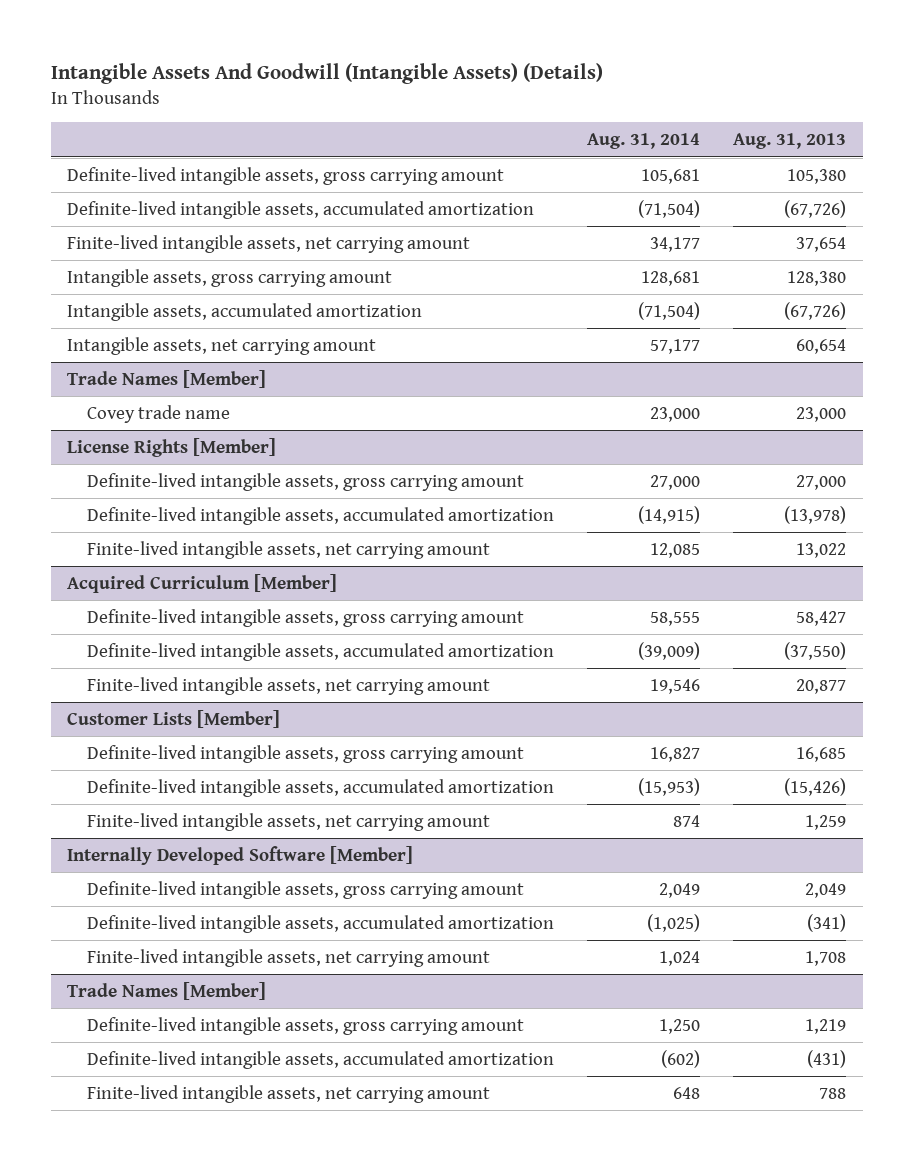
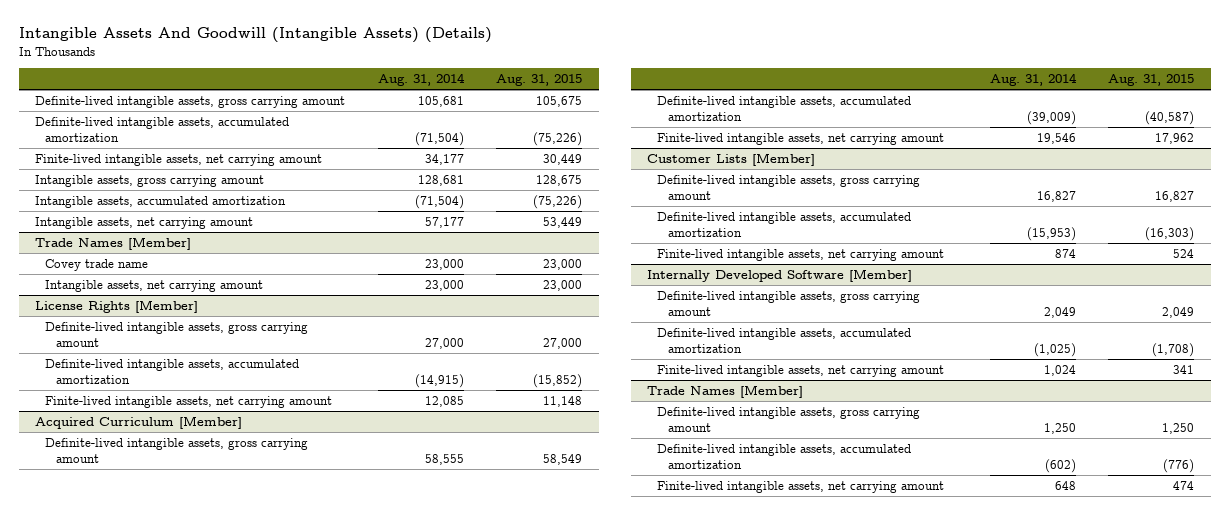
- | Aug. 31, 2014 | Aug. 31, 2013
+ | Aug. 31, 2014 | Aug. 31, 2015
@ Trade Names [Member]
+ Intangible assets, net carrying amount | 23,000 | 23,000

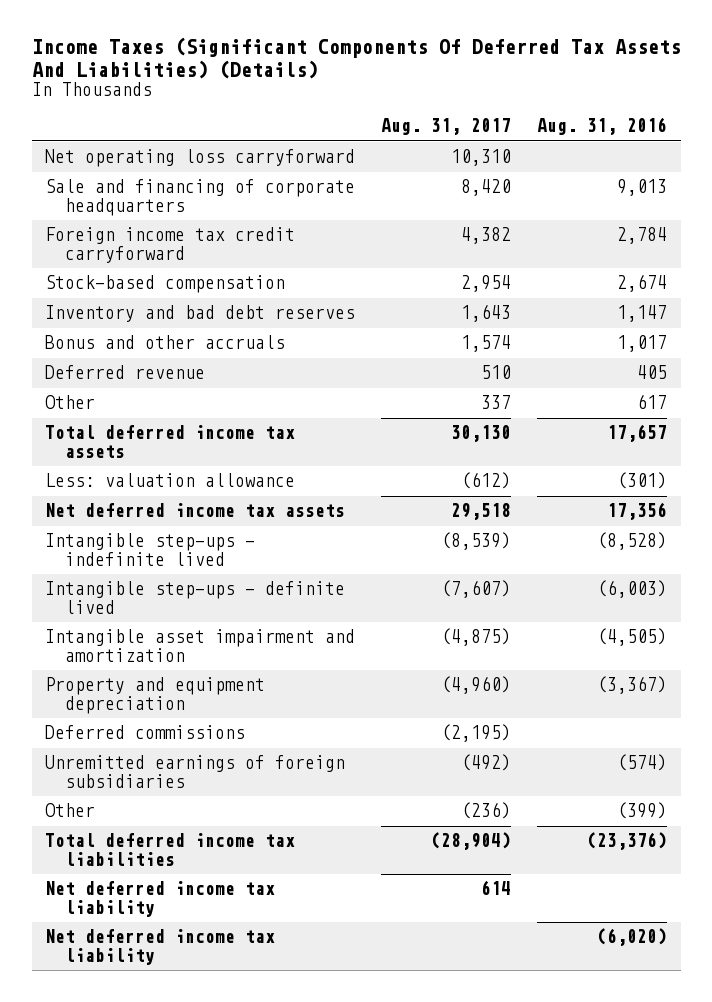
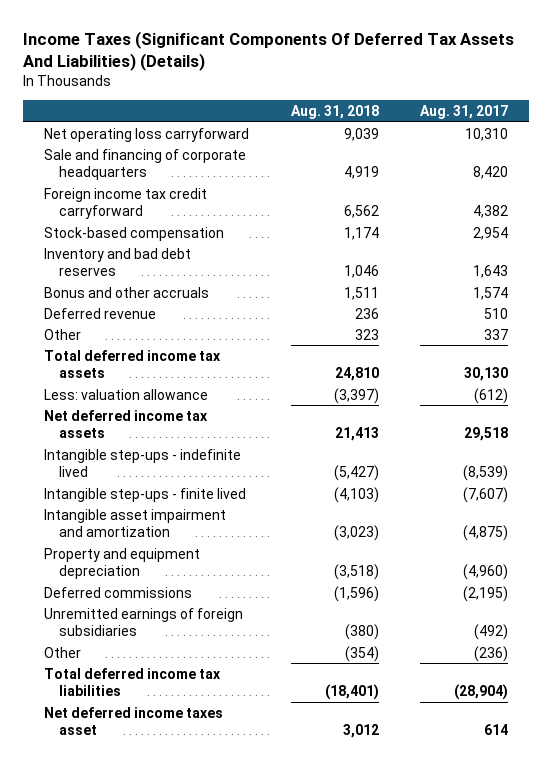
- | Aug. 31, 2017 | Aug. 31, 2016
+ | Aug. 31, 2018 | Aug. 31, 2017
- Intangible step-ups - definite lived | (7,607) | (6,003)
+ Intangible step-ups - finite lived | (4,103) | (7,607)
- Net deferred income tax liability | 614 |
- Net deferred income tax liability | | (6,020)
+ Net deferred income taxes asset | 3,012 | 614

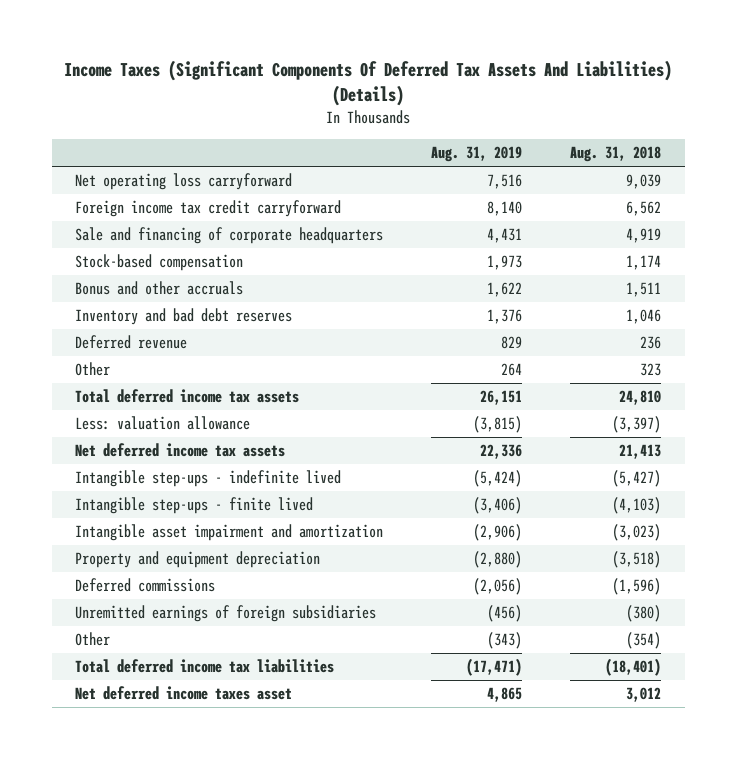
- | Aug. 31, 2018 | Aug. 31, 2017
+ | Aug. 31, 2019 | Aug. 31, 2018
moved down: Sale and financing of corporate headquarters | 4,431 | 4,919
moved down: Inventory and bad debt reserves | 1,376 | 1,046

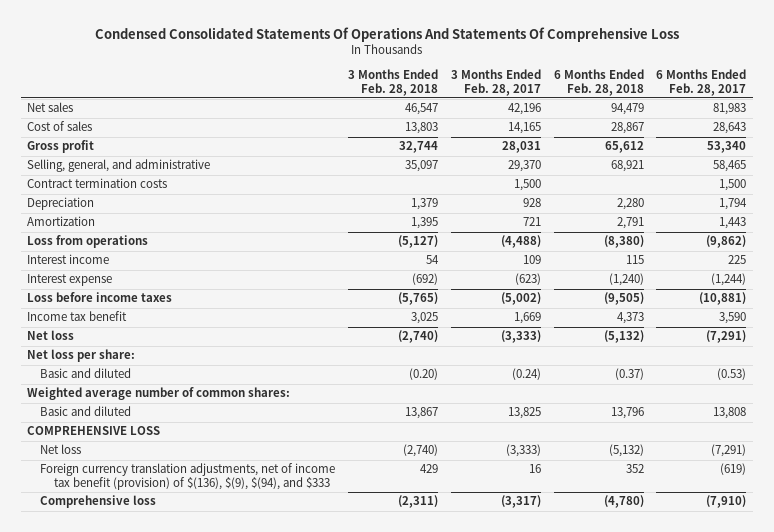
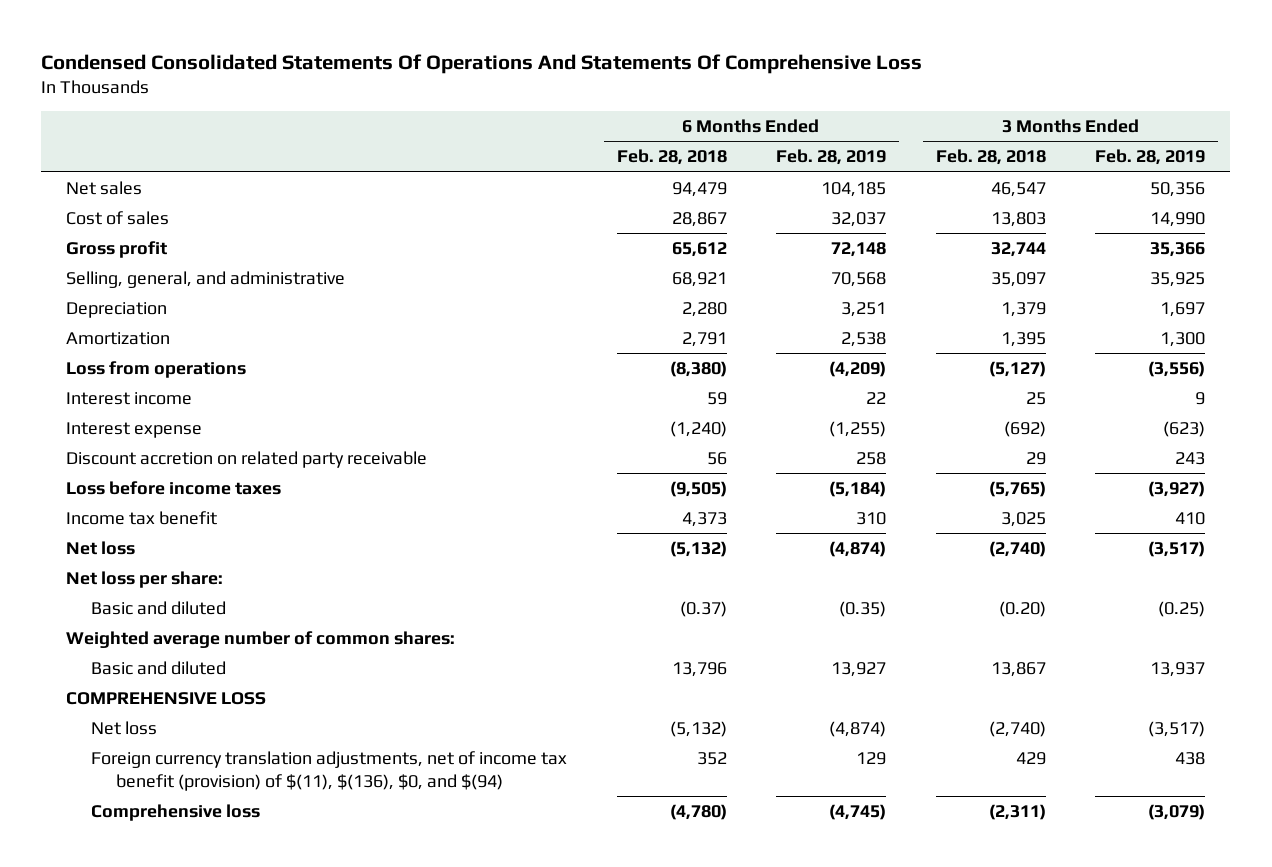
- | 3 Months Ended Feb. 28, 2018 | 3 Months Ended Feb. 28, 2017 | 6 Months Ended Feb. 28, 2018 | 6 Months Ended Feb. 28, 2017
+ | 6 Months Ended Feb. 28, 2018 | 6 Months Ended Feb. 28, 2019 | 3 Months Ended Feb. 28, 2018 | 3 Months Ended Feb. 28, 2019
- Contract termination costs | | 1,500 | | 1,500
- Interest income | 54 | 109 | 115 | 225
+ Interest income | 59 | 22 | 25 | 9
+ Discount accretion on related party receivable | 56 | 258 | 29 | 243
- Foreign currency translation adjustments, net of income tax benefit (provision) of $(136), $(9), $(94), and $333 | 429 | 16 | 352 | (619)
+ Foreign currency translation adjustments, net of income tax benefit (provision) of $(11), $(136), $0, and $(94) | 352 | 129 | 429 | 438

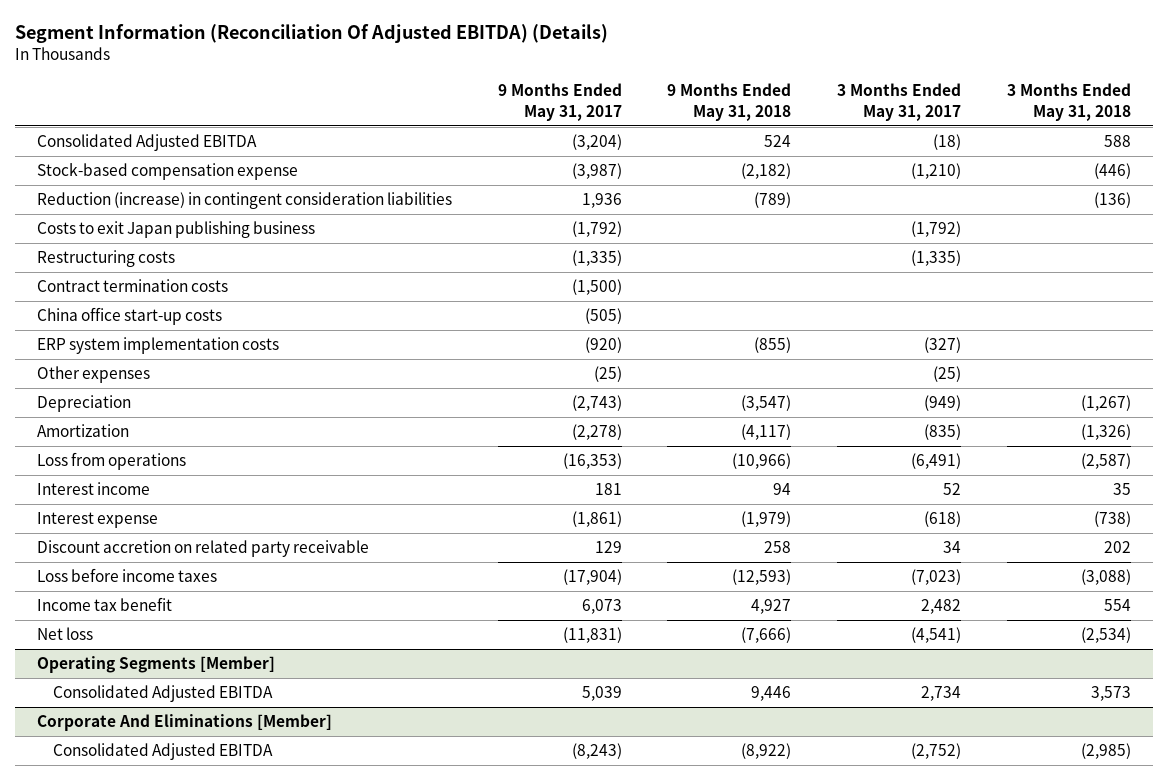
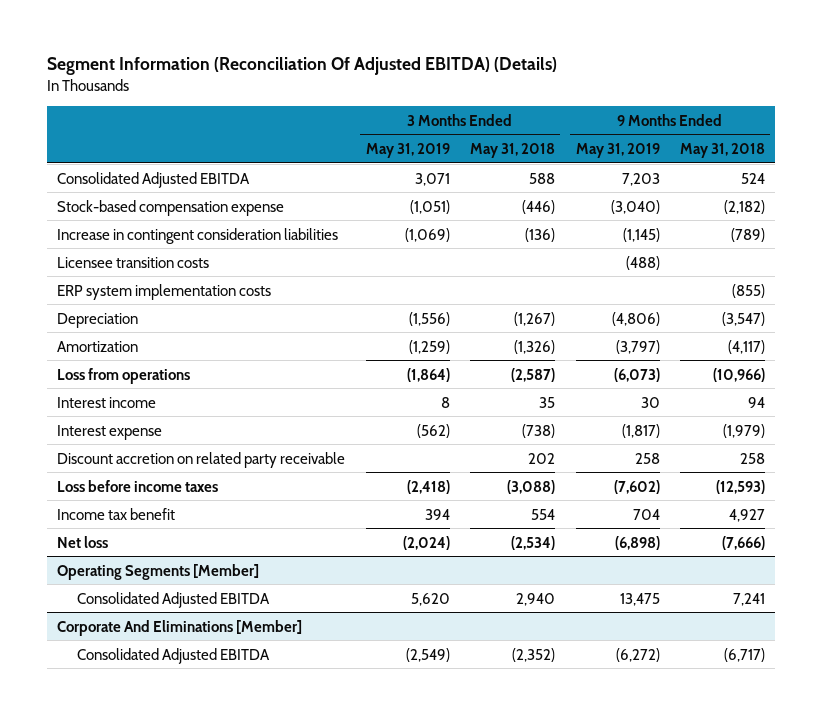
- | 9 Months Ended May 31, 2017 | 9 Months Ended May 31, 2018 | 3 Months Ended May 31, 2017 | 3 Months Ended May 31, 2018
+ | 3 Months Ended May 31, 2019 | 3 Months Ended May 31, 2018 | 9 Months Ended May 31, 2019 | 9 Months Ended May 31, 2018
- Reduction (increase) in contingent consideration liabilities | 1,936 | (789) | | (136)
- Costs to exit Japan publishing business | (1,792) | | (1,792) |
- Restructuring costs | (1,335) | | (1,335) |
- Contract termination costs | (1,500) | | |
- China office start-up costs | (505) | | |
+ Increase in contingent consideration liabilities | (1,069) | (136) | (1,145) | (789)
+ Licensee transition costs | | | (488) |
- Other expenses | (25) | | (25) |
@ Operating Segments [Member]
- Consolidated Adjusted EBITDA | 5,039 | 9,446 | 2,734 | 3,573
+ Consolidated Adjusted EBITDA | 5,620 | 2,940 | 13,475 | 7,241
@ Corporate And Eliminations [Member]
- Consolidated Adjusted EBITDA | (8,243) | (8,922) | (2,752) | (2,985)
+ Consolidated Adjusted EBITDA | (2,549) | (2,352) | (6,272) | (6,717)

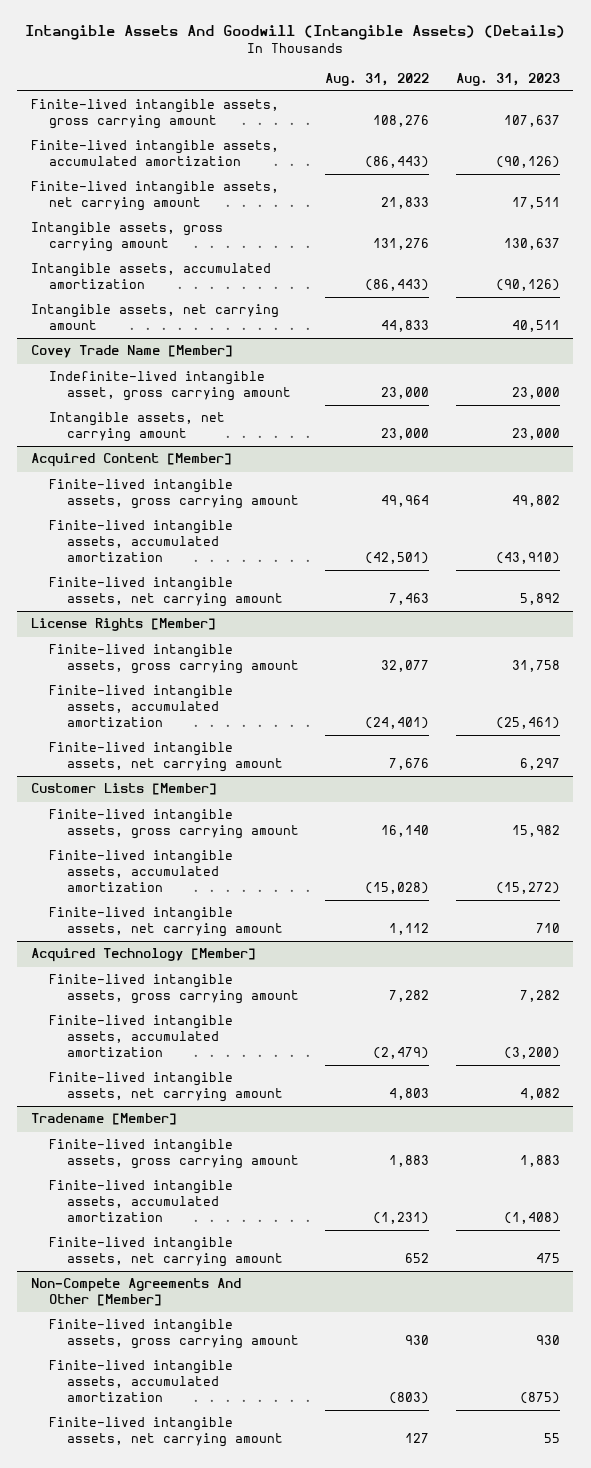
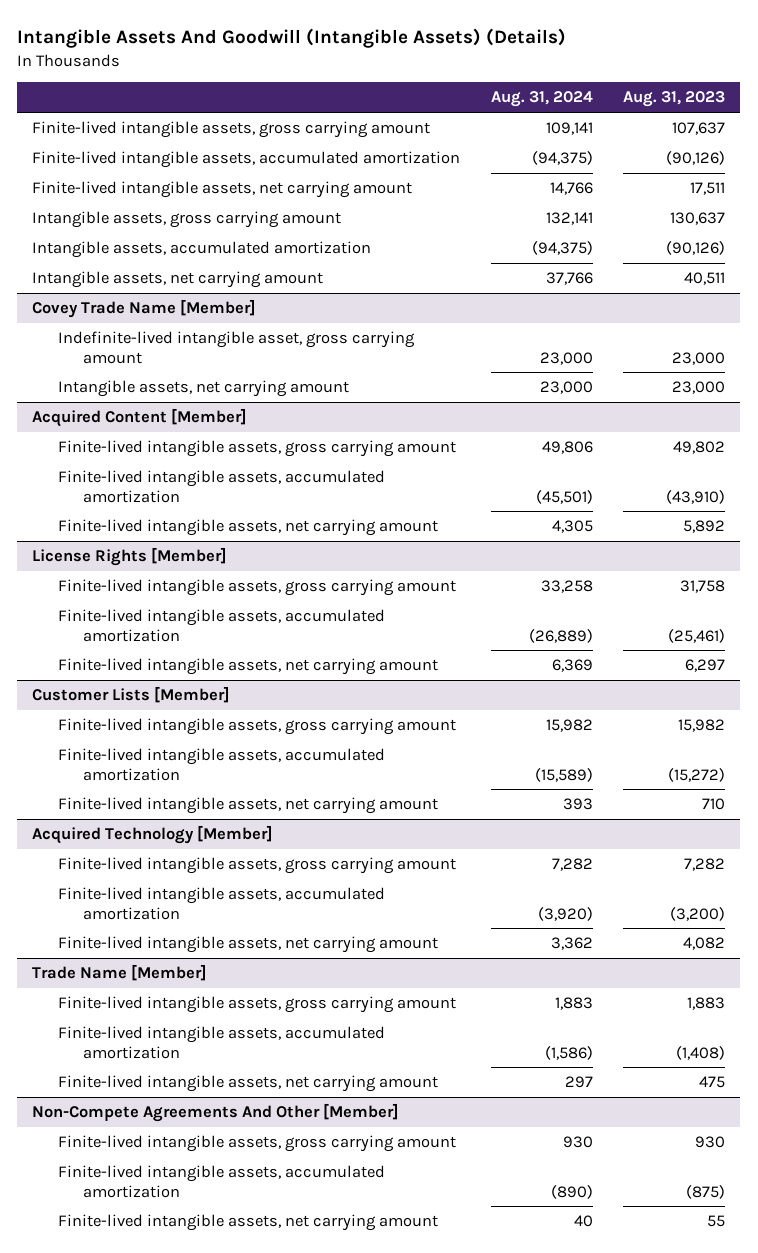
- | Aug. 31, 2022 | Aug. 31, 2023
+ | Aug. 31, 2024 | Aug. 31, 2023
- Tradename [Member]
+ Trade Name [Member]

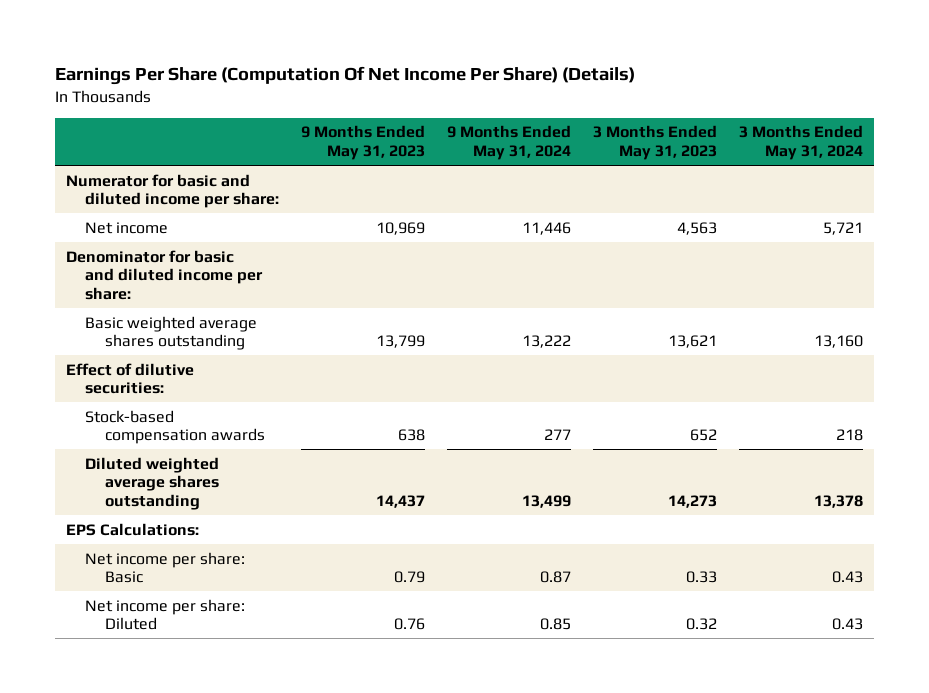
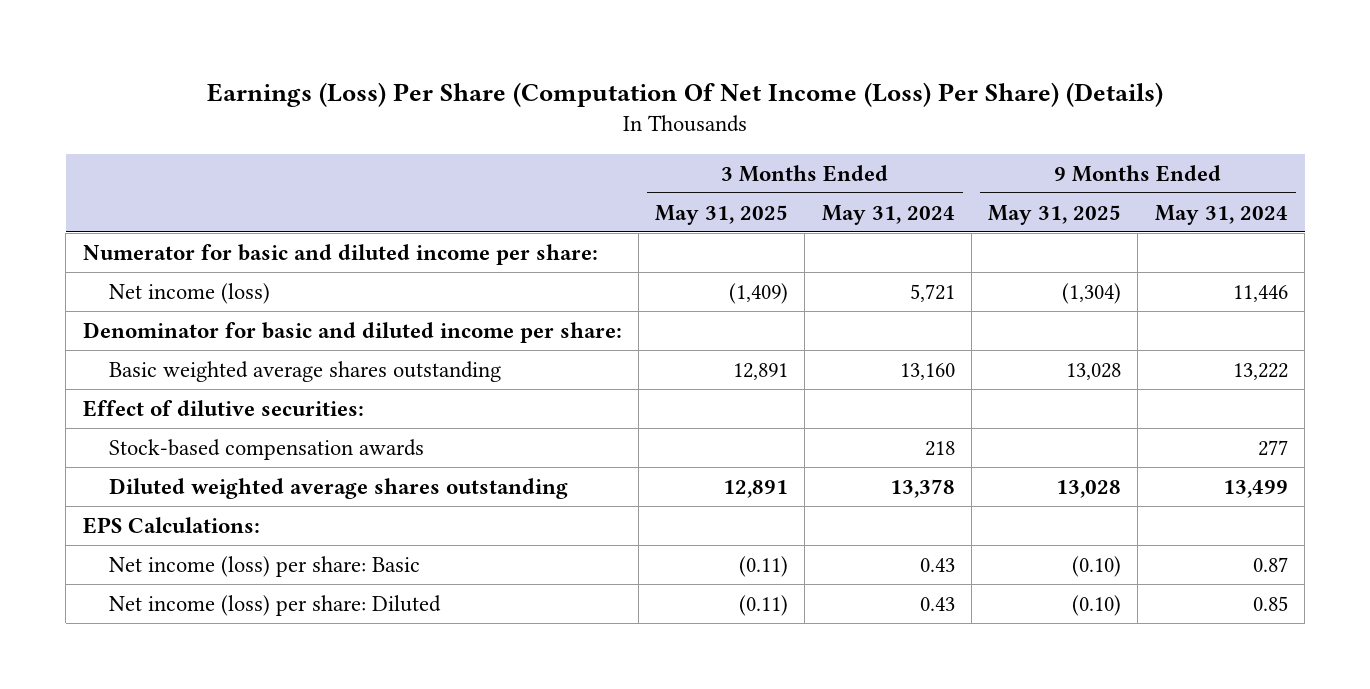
- Earnings Per Share (Computation Of Net Income Per Share) (Details)
+ Earnings (Loss) Per Share (Computation Of Net Income (Loss) Per Share) (Details)
- | 9 Months Ended May 31, 2023 | 9 Months Ended May 31, 2024 | 3 Months Ended May 31, 2023 | 3 Months Ended May 31, 2024
+ | 3 Months Ended May 31, 2025 | 3 Months Ended May 31, 2024 | 9 Months Ended May 31, 2025 | 9 Months Ended May 31, 2024
- Net income | 10,969 | 11,446 | 4,563 | 5,721
+ Net income (loss) | (1,409) | 5,721 | (1,304) | 11,446
- Net income per share: Basic | 0.79 | 0.87 | 0.33 | 0.43
- Net income per share: Diluted | 0.76 | 0.85 | 0.32 | 0.43
+ Net income (loss) per share: Basic | (0.11) | 0.43 | (0.10) | 0.87
+ Net income (loss) per share: Diluted | (0.11) | 0.43 | (0.10) | 0.85

